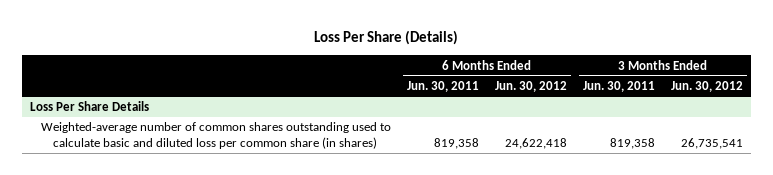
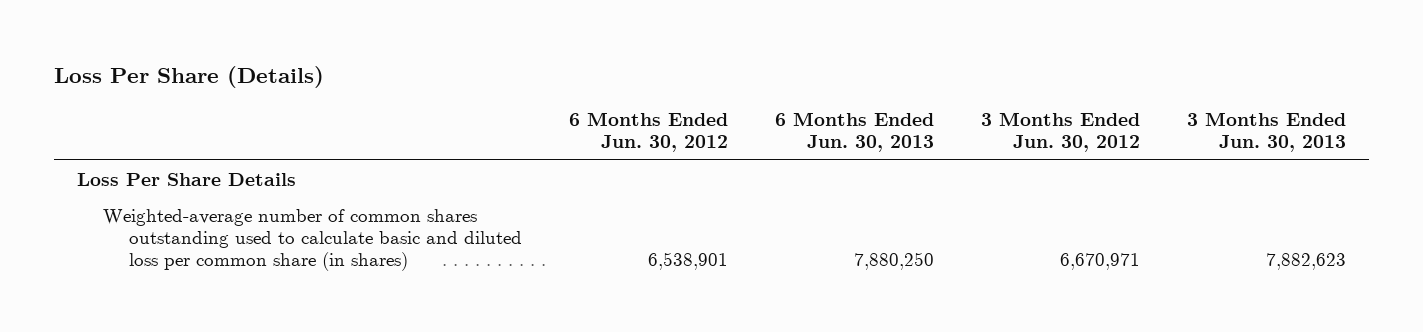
- | 6 Months Ended Jun. 30, 2011 | 6 Months Ended Jun. 30, 2012 | 3 Months Ended Jun. 30, 2011 | 3 Months Ended Jun. 30, 2012
+ | 6 Months Ended Jun. 30, 2012 | 6 Months Ended Jun. 30, 2013 | 3 Months Ended Jun. 30, 2012 | 3 Months Ended Jun. 30, 2013
- Weighted-average number of common shares outstanding used to calculate basic and diluted loss per common share (in shares) | 819,358 | 24,622,418 | 819,358 | 26,735,541
+ Weighted-average number of common shares outstanding used to calculate basic and diluted loss per common share (in shares) | 6,538,901 | 7,880,250 | 6,670,971 | 7,882,623

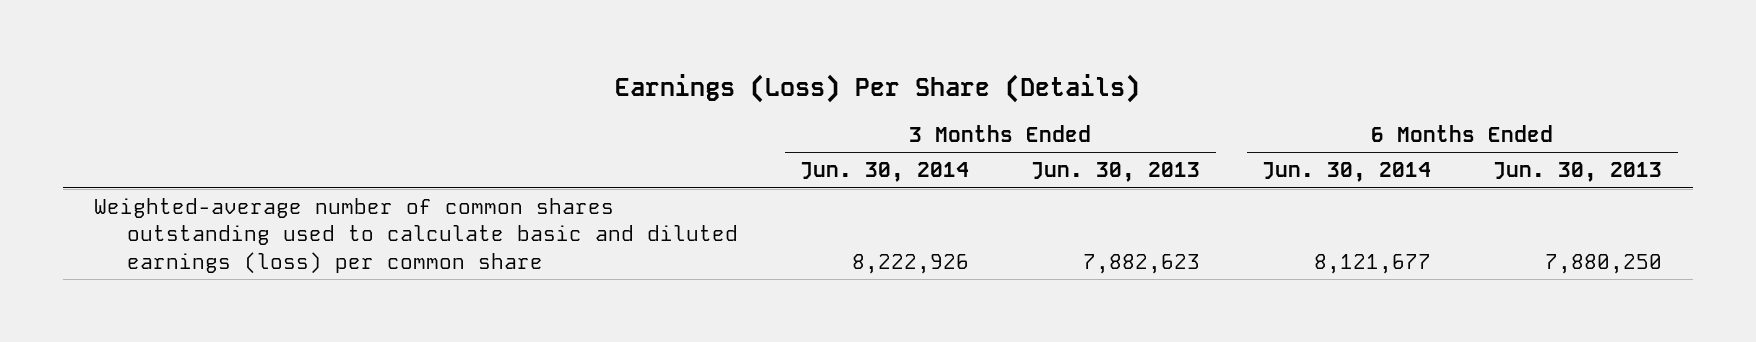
- Loss Per Share (Details)
+ Earnings (Loss) Per Share (Details)
- | 6 Months Ended Jun. 30, 2012 | 6 Months Ended Jun. 30, 2013 | 3 Months Ended Jun. 30, 2012 | 3 Months Ended Jun. 30, 2013
+ | 3 Months Ended Jun. 30, 2014 | 3 Months Ended Jun. 30, 2013 | 6 Months Ended Jun. 30, 2014 | 6 Months Ended Jun. 30, 2013
- Loss Per Share Details
- Weighted-average number of common shares outstanding used to calculate basic and diluted loss per common share (in shares) | 6,538,901 | 7,880,250 | 6,670,971 | 7,882,623
+ Weighted-average number of common shares outstanding used to calculate basic and diluted earnings (loss) per common share | 8,222,926 | 7,882,623 | 8,121,677 | 7,880,250

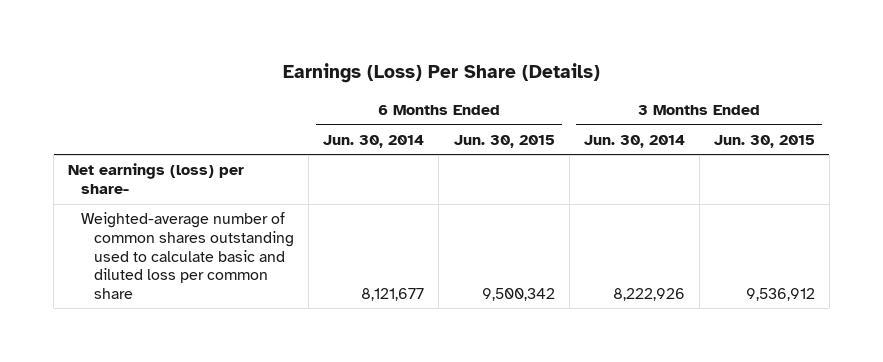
- | 3 Months Ended Jun. 30, 2014 | 3 Months Ended Jun. 30, 2013 | 6 Months Ended Jun. 30, 2014 | 6 Months Ended Jun. 30, 2013
+ | 6 Months Ended Jun. 30, 2014 | 6 Months Ended Jun. 30, 2015 | 3 Months Ended Jun. 30, 2014 | 3 Months Ended Jun. 30, 2015
- Weighted-average number of common shares outstanding used to calculate basic and diluted earnings (loss) per common share | 8,222,926 | 7,882,623 | 8,121,677 | 7,880,250
+ Net earnings (loss) per share-
+ Weighted-average number of common shares outstanding used to calculate basic and diluted loss per common share | 8,121,677 | 9,500,342 | 8,222,926 | 9,536,912

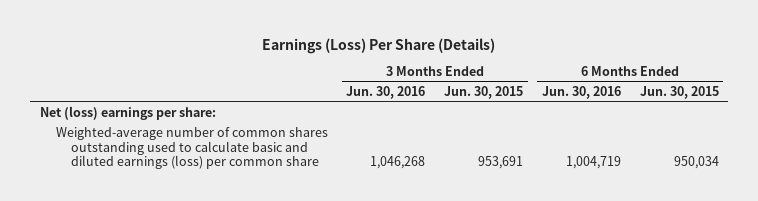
- | 6 Months Ended Jun. 30, 2014 | 6 Months Ended Jun. 30, 2015 | 3 Months Ended Jun. 30, 2014 | 3 Months Ended Jun. 30, 2015
+ | 3 Months Ended Jun. 30, 2016 | 3 Months Ended Jun. 30, 2015 | 6 Months Ended Jun. 30, 2016 | 6 Months Ended Jun. 30, 2015
- Net earnings (loss) per share-
- Weighted-average number of common shares outstanding used to calculate basic and diluted loss per common share | 8,121,677 | 9,500,342 | 8,222,926 | 9,536,912
+ Net (loss) earnings per share:
+ Weighted-average number of common shares outstanding used to calculate basic and diluted earnings (loss) per common share | 1,046,268 | 953,691 | 1,004,719 | 950,034

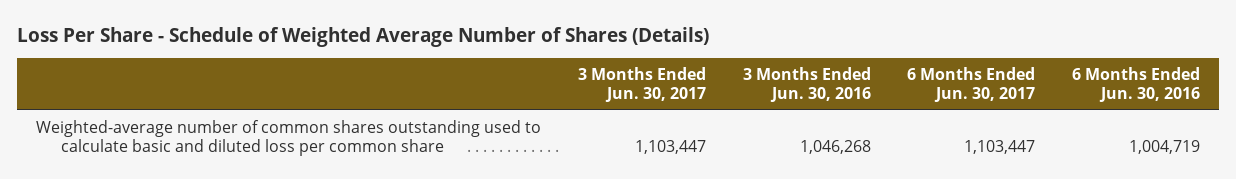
- Earnings (Loss) Per Share (Details)
+ Loss Per Share - Schedule of Weighted Average Number of Shares (Details)
- | 3 Months Ended Jun. 30, 2016 | 3 Months Ended Jun. 30, 2015 | 6 Months Ended Jun. 30, 2016 | 6 Months Ended Jun. 30, 2015
+ | 3 Months Ended Jun. 30, 2017 | 3 Months Ended Jun. 30, 2016 | 6 Months Ended Jun. 30, 2017 | 6 Months Ended Jun. 30, 2016
- Net (loss) earnings per share:
- Weighted-average number of common shares outstanding used to calculate basic and diluted earnings (loss) per common share | 1,046,268 | 953,691 | 1,004,719 | 950,034
+ Weighted-average number of common shares outstanding used to calculate basic and diluted loss per common share | 1,103,447 | 1,046,268 | 1,103,447 | 1,004,719

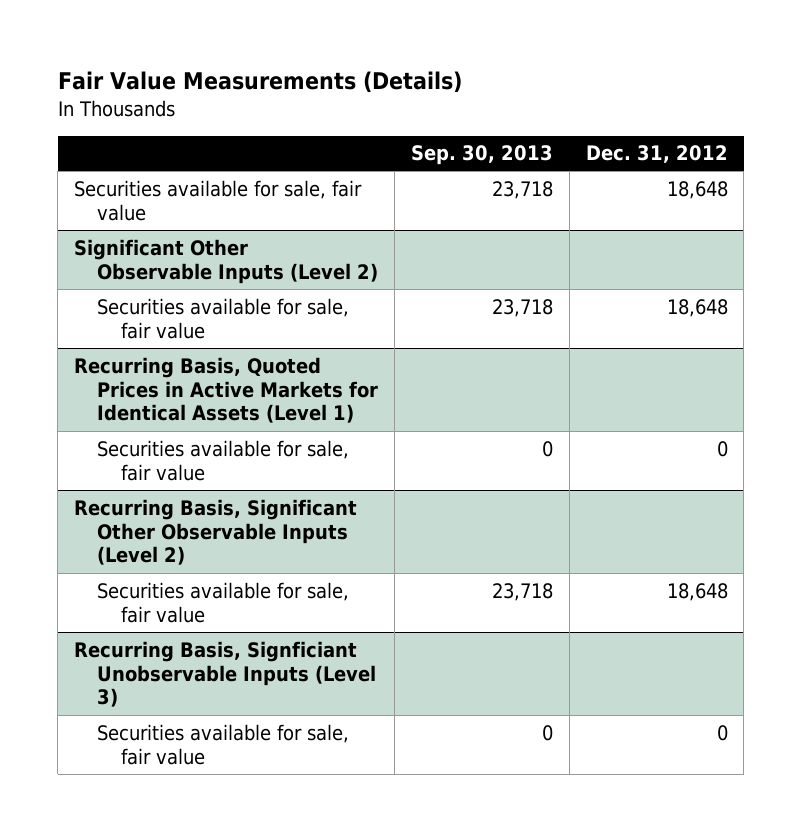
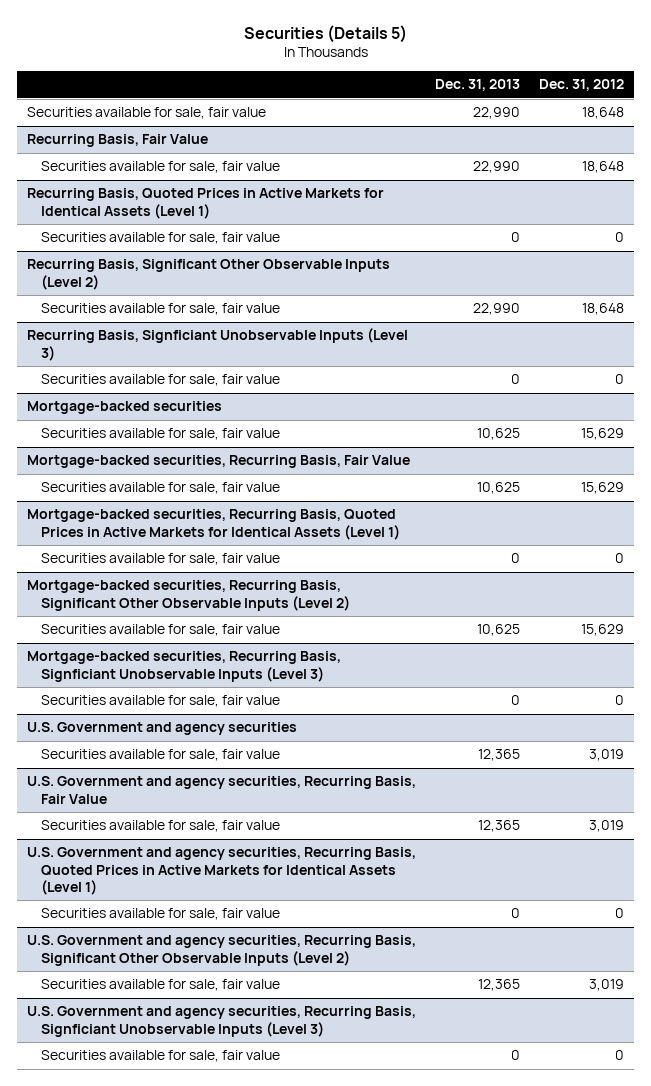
- Fair Value Measurements (Details)
+ Securities (Details 5)
- | Sep. 30, 2013 | Dec. 31, 2012
+ | Dec. 31, 2013 | Dec. 31, 2012
- Significant Other Observable Inputs (Level 2)
+ Recurring Basis, Fair Value
+ Mortgage-backed securities
+ Securities available for sale, fair value | 10,625 | 15,629
+ Mortgage-backed securities, Recurring Basis, Fair Value
+ Securities available for sale, fair value | 10,625 | 15,629
+ Mortgage-backed securities, Recurring Basis, Quoted Prices in Active Markets for Identical Assets (Level 1)
+ Securities available for sale, fair value | 0 | 0
+ Mortgage-backed securities, Recurring Basis, Significant Other Observable Inputs (Level 2)
+ Securities available for sale, fair value | 10,625 | 15,629
+ Mortgage-backed securities, Recurring Basis, Signficiant Unobservable Inputs (Level 3)
+ Securities available for sale, fair value | 0 | 0
+ U.S. Government and agency securities
+ Securities available for sale, fair value | 12,365 | 3,019
+ U.S. Government and agency securities, Recurring Basis, Fair Value
+ Securities available for sale, fair value | 12,365 | 3,019
+ U.S. Government and agency securities, Recurring Basis, Quoted Prices in Active Markets for Identical Assets (Level 1)
+ Securities available for sale, fair value | 0 | 0
+ U.S. Government and agency securities, Recurring Basis, Significant Other Observable Inputs (Level 2)
+ Securities available for sale, fair value | 12,365 | 3,019
+ U.S. Government and agency securities, Recurring Basis, Signficiant Unobservable Inputs (Level 3)
+ Securities available for sale, fair value | 0 | 0

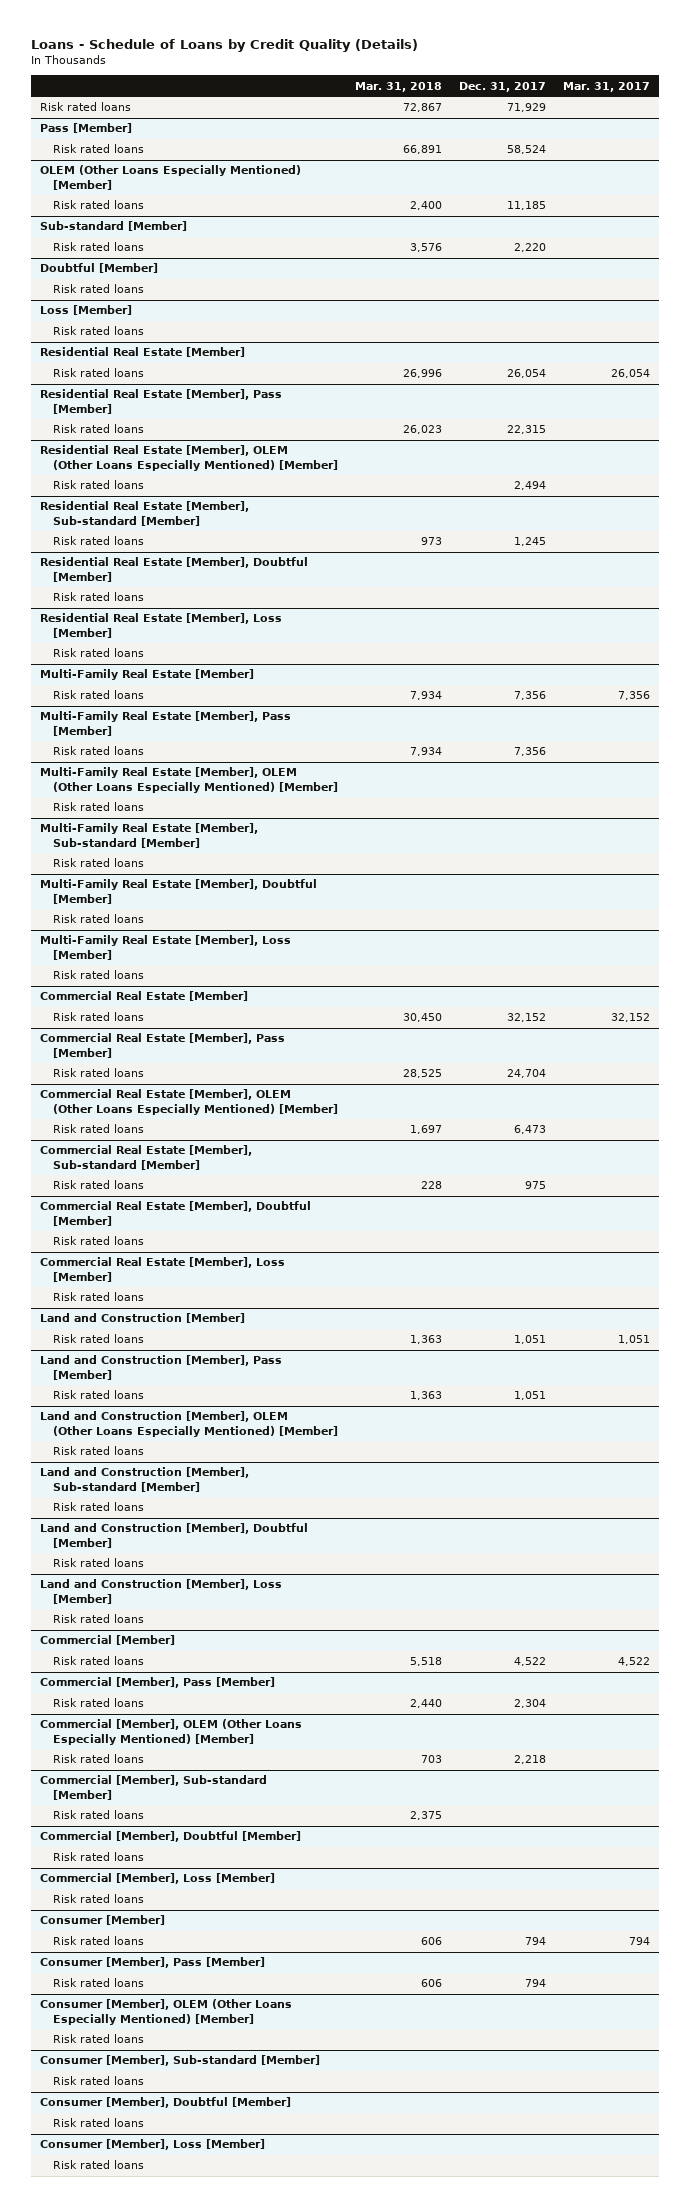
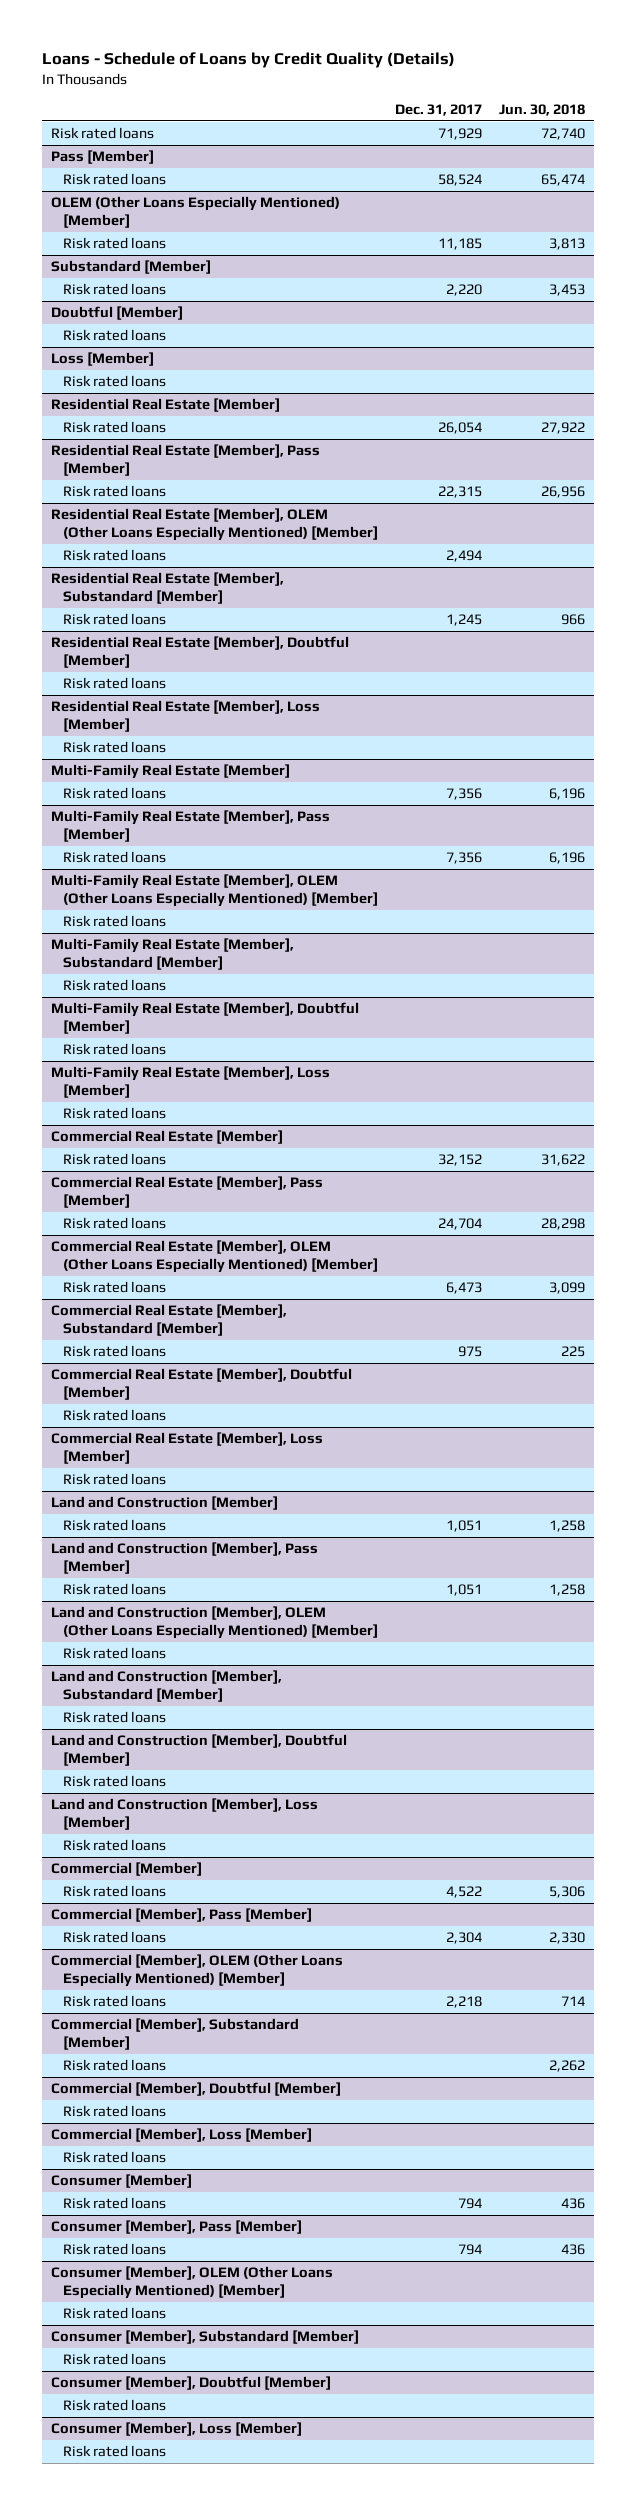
- | Mar. 31, 2018 | Dec. 31, 2017 | Mar. 31, 2017
+ | Dec. 31, 2017 | Jun. 30, 2018
- Sub-standard [Member]
+ Substandard [Member]
- Residential Real Estate [Member], Sub-standard [Member]
+ Residential Real Estate [Member], Substandard [Member]
- Multi-Family Real Estate [Member], Sub-standard [Member]
+ Multi-Family Real Estate [Member], Substandard [Member]
- Commercial Real Estate [Member], Sub-standard [Member]
+ Commercial Real Estate [Member], Substandard [Member]
- Land and Construction [Member], Sub-standard [Member]
+ Land and Construction [Member], Substandard [Member]
- Commercial [Member], Sub-standard [Member]
+ Commercial [Member], Substandard [Member]
- Consumer [Member], Sub-standard [Member]
+ Consumer [Member], Substandard [Member]

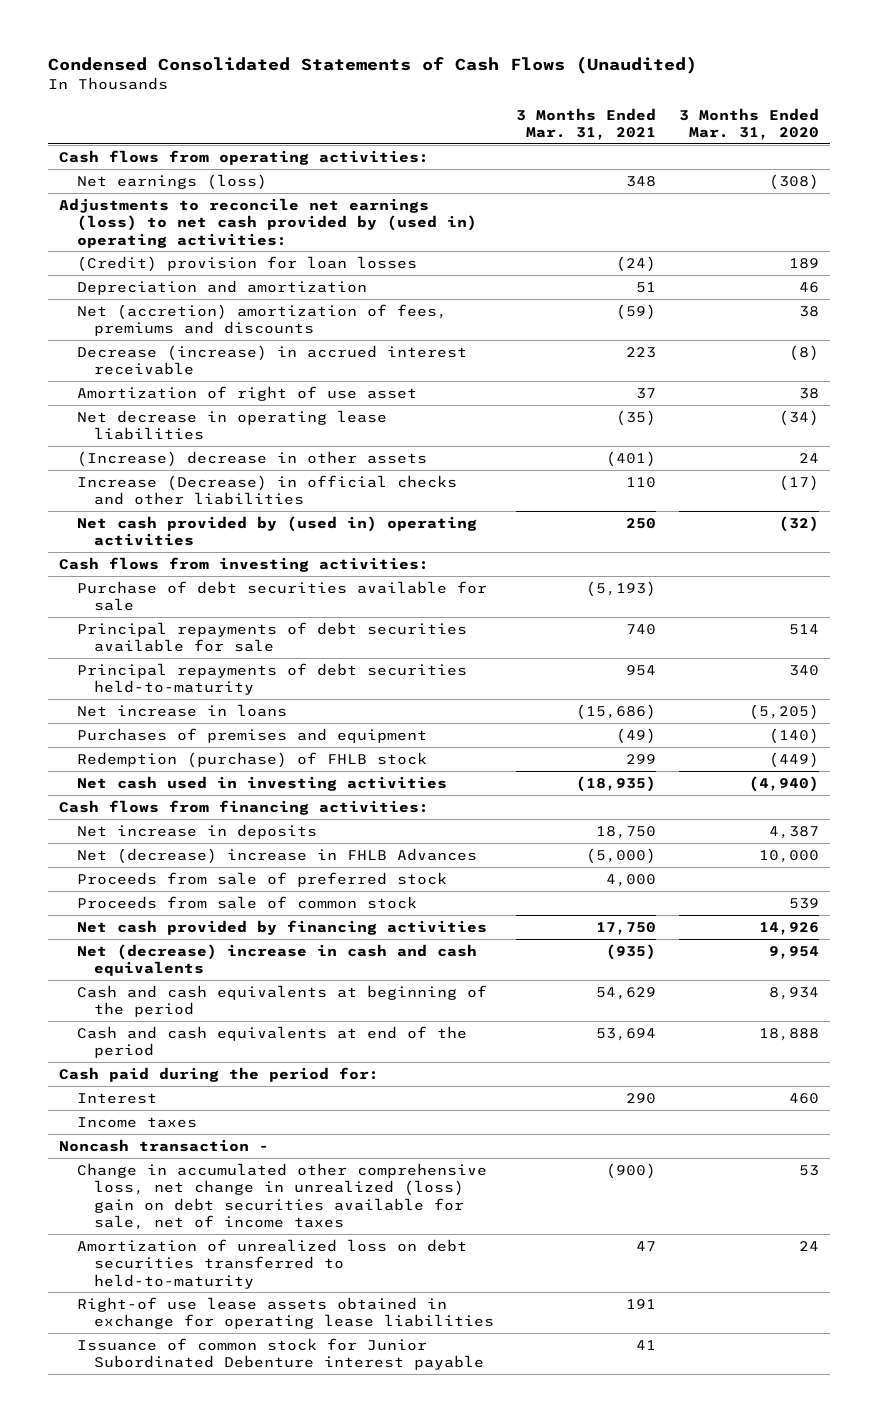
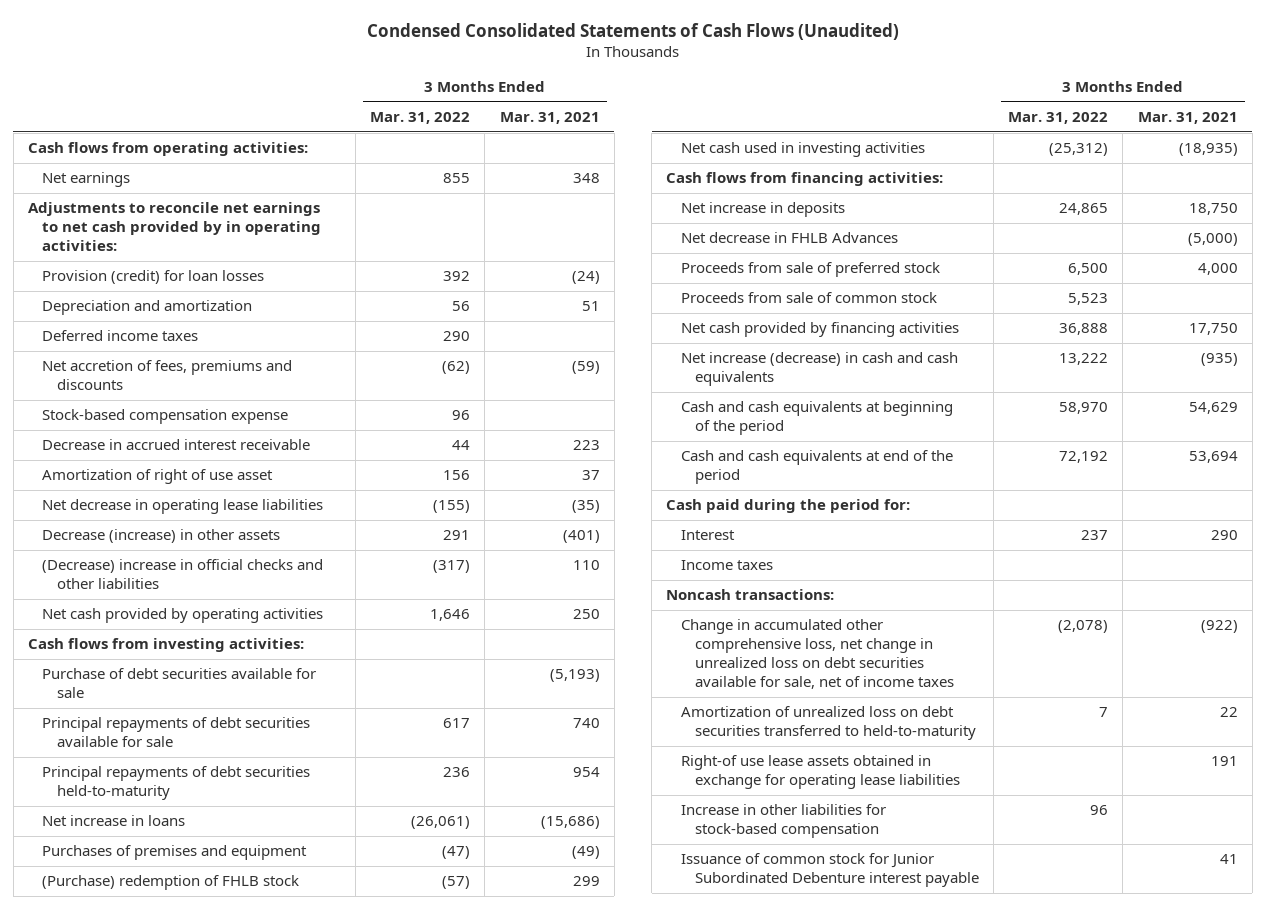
- | 3 Months Ended Mar. 31, 2021 | 3 Months Ended Mar. 31, 2020
+ | 3 Months Ended Mar. 31, 2022 | 3 Months Ended Mar. 31, 2021
- Net earnings (loss) | 348 | (308)
- Adjustments to reconcile net earnings (loss) to net cash provided by (used in) operating activities:
- (Credit) provision for loan losses | (24) | 189
+ Net earnings | 855 | 348
+ Adjustments to reconcile net earnings to net cash provided by in operating activities:
+ Provision (credit) for loan losses | 392 | (24)
- Net (accretion) amortization of fees, premiums and discounts | (59) | 38
- Decrease (increase) in accrued interest receivable | 223 | (8)
+ Deferred income taxes | 290 |
+ Net accretion of fees, premiums and discounts | (62) | (59)
+ Stock-based compensation expense | 96 |
+ Decrease in accrued interest receivable | 44 | 223
- (Increase) decrease in other assets | (401) | 24
- Increase (Decrease) in official checks and other liabilities | 110 | (17)
- Net cash provided by (used in) operating activities | 250 | (32)
+ Decrease (increase) in other assets | 291 | (401)
+ (Decrease) increase in official checks and other liabilities | (317) | 110
+ Net cash provided by operating activities | 1,646 | 250
- Redemption (purchase) of FHLB stock | 299 | (449)
+ (Purchase) redemption of FHLB stock | (57) | 299
- Net (decrease) increase in FHLB Advances | (5,000) | 10,000
+ Net decrease in FHLB Advances | | (5,000)
- Net (decrease) increase in cash and cash equivalents | (935) | 9,954
+ Net increase (decrease) in cash and cash equivalents | 13,222 | (935)
- Noncash transaction -
- Change in accumulated other comprehensive loss, net change in unrealized (loss) gain on debt securities available for sale, net of income taxes | (900) | 53
- Amortization of unrealized loss on debt securities transferred to held-to-maturity | 47 | 24
+ Noncash transactions:
+ Change in accumulated other comprehensive loss, net change in unrealized loss on debt securities available for sale, net of income taxes | (2,078) | (922)
+ Amortization of unrealized loss on debt securities transferred to held-to-maturity | 7 | 22
+ Increase in other liabilities for stock-based compensation | 96 |

